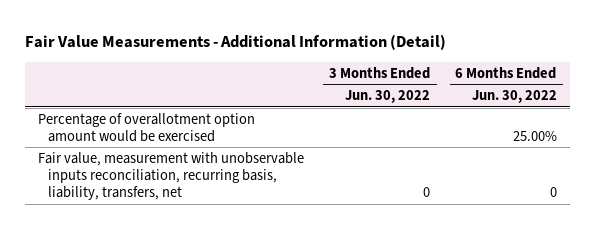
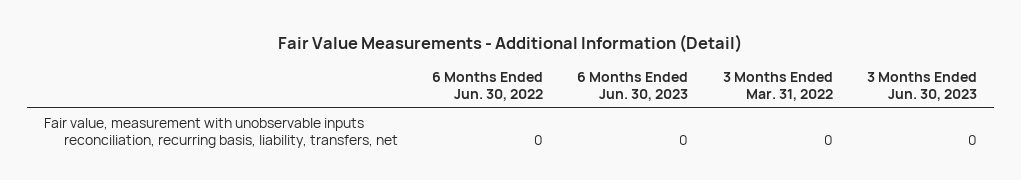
- | 3 Months Ended Jun. 30, 2022 | 6 Months Ended Jun. 30, 2022
+ | 6 Months Ended Jun. 30, 2022 | 6 Months Ended Jun. 30, 2023 | 3 Months Ended Mar. 31, 2022 | 3 Months Ended Jun. 30, 2023
- Percentage of overallotment option amount would be exercised | | 25.00%

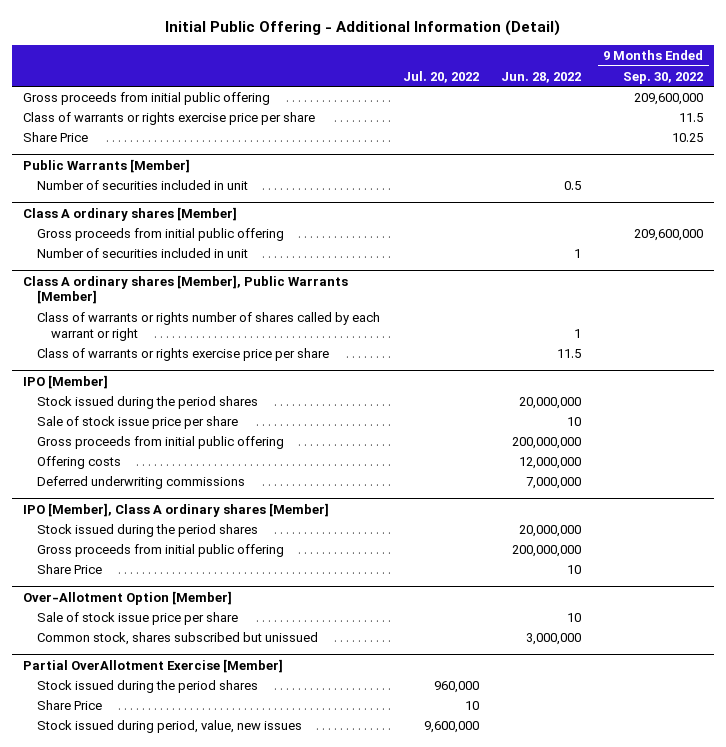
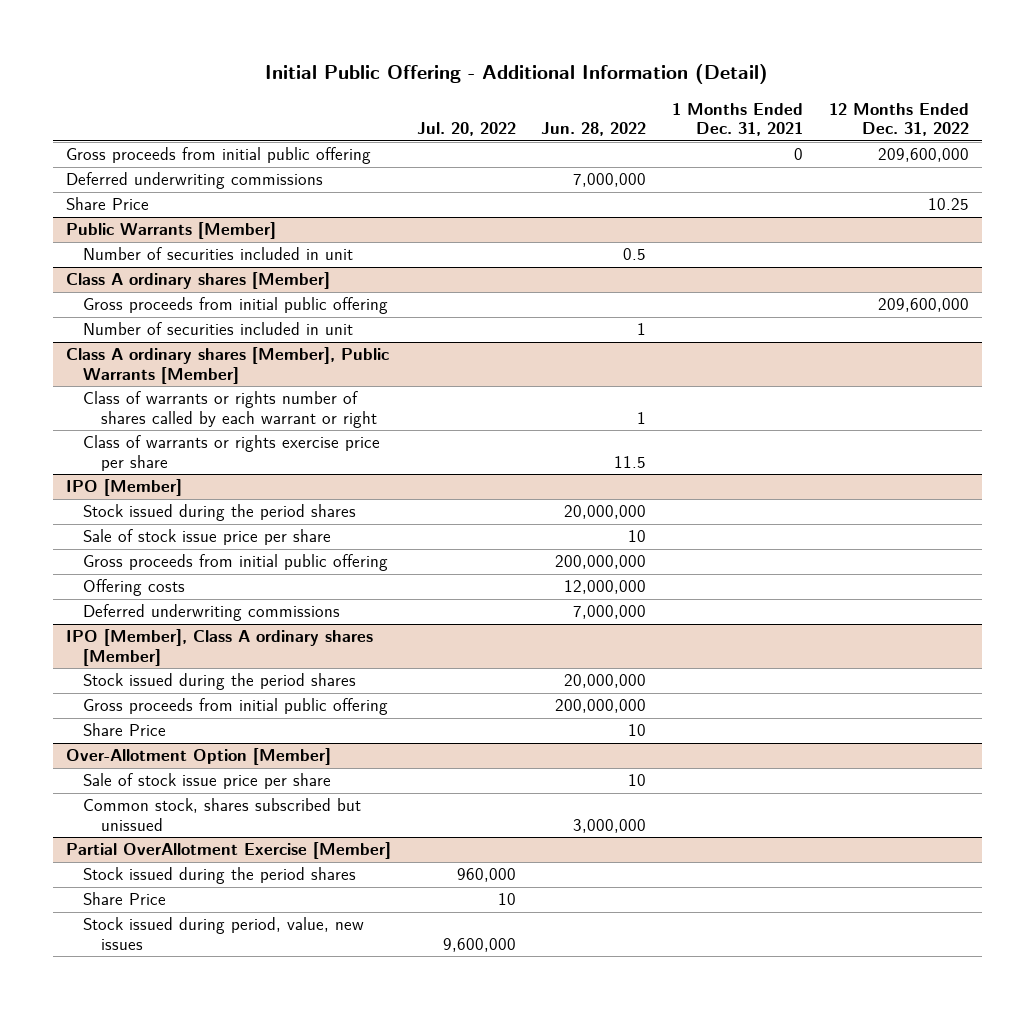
- | Jul. 20, 2022 | Jun. 28, 2022 | 9 Months Ended Sep. 30, 2022
+ | Jul. 20, 2022 | Jun. 28, 2022 | 1 Months Ended Dec. 31, 2021 | 12 Months Ended Dec. 31, 2022
- Class of warrants or rights exercise price per share | | | 11.5
+ Deferred underwriting commissions | | 7,000,000 | |

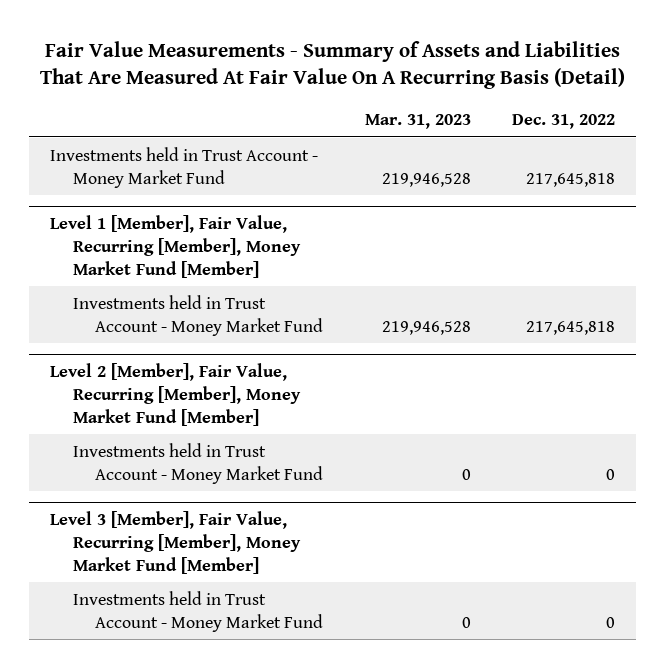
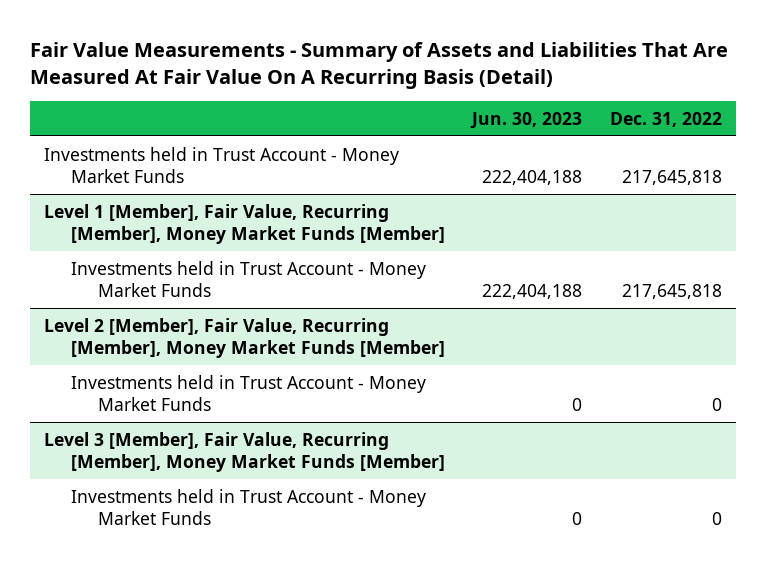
- | Mar. 31, 2023 | Dec. 31, 2022
+ | Jun. 30, 2023 | Dec. 31, 2022
- Investments held in Trust Account - Money Market Fund | 219,946,528 | 217,645,818
- Level 1 [Member], Fair Value, Recurring [Member], Money Market Fund [Member]
- Investments held in Trust Account - Money Market Fund | 219,946,528 | 217,645,818
- Level 2 [Member], Fair Value, Recurring [Member], Money Market Fund [Member]
- Investments held in Trust Account - Money Market Fund | 0 | 0
- Level 3 [Member], Fair Value, Recurring [Member], Money Market Fund [Member]
- Investments held in Trust Account - Money Market Fund | 0 | 0
+ Investments held in Trust Account - Money Market Funds | 222,404,188 | 217,645,818
+ Level 1 [Member], Fair Value, Recurring [Member], Money Market Funds [Member]
+ Investments held in Trust Account - Money Market Funds | 222,404,188 | 217,645,818
+ Level 2 [Member], Fair Value, Recurring [Member], Money Market Funds [Member]
+ Investments held in Trust Account - Money Market Funds | 0 | 0
+ Level 3 [Member], Fair Value, Recurring [Member], Money Market Funds [Member]
+ Investments held in Trust Account - Money Market Funds | 0 | 0

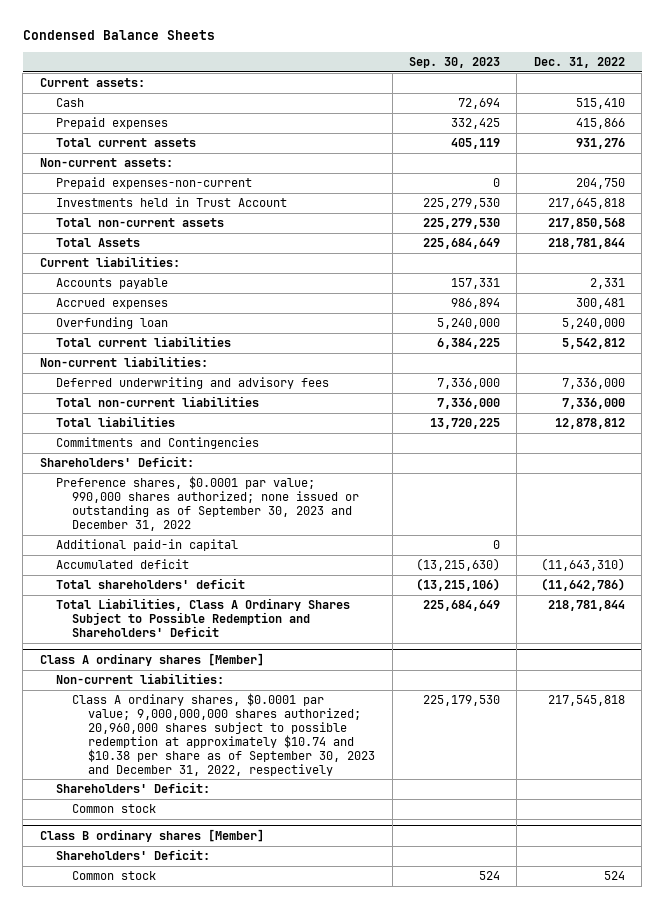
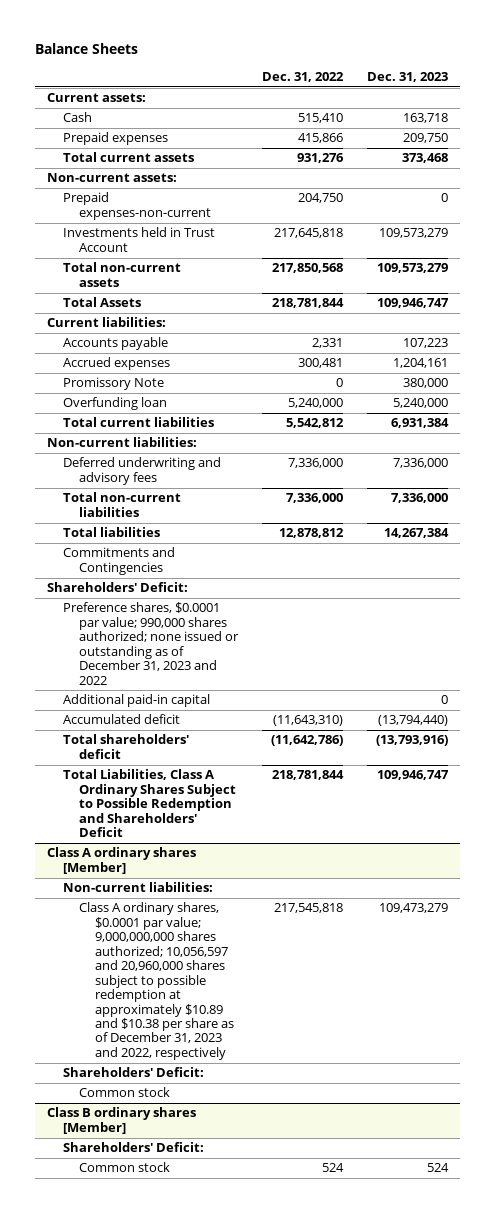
- Condensed Balance Sheets
+ Balance Sheets
- | Sep. 30, 2023 | Dec. 31, 2022
+ | Dec. 31, 2022 | Dec. 31, 2023
+ Promissory Note | 0 | 380,000
- Preference shares, $0.0001 par value; 990,000 shares authorized; none issued or outstanding as of September 30, 2023 and December 31, 2022
+ Preference shares, $0.0001 par value; 990,000 shares authorized; none issued or outstanding as of December 31, 2023 and 2022
@ Class A ordinary shares [Member]
- Class A ordinary shares, $0.0001 par value; 9,000,000,000 shares authorized; 20,960,000 shares subject to possible redemption at approximately $10.74 and $10.38 per share as of September 30, 2023 and December 31, 2022, respectively | 225,179,530 | 217,545,818
+ Class A ordinary shares, $0.0001 par value; 9,000,000,000 shares authorized; 10,056,597 and 20,960,000 shares subject to possible redemption at approximately $10.89 and $10.38 per share as of December 31, 2023 and 2022, respectively | 217,545,818 | 109,473,279

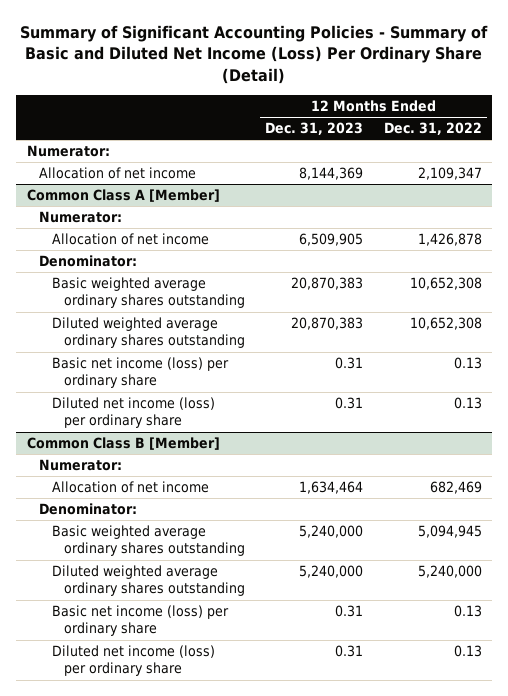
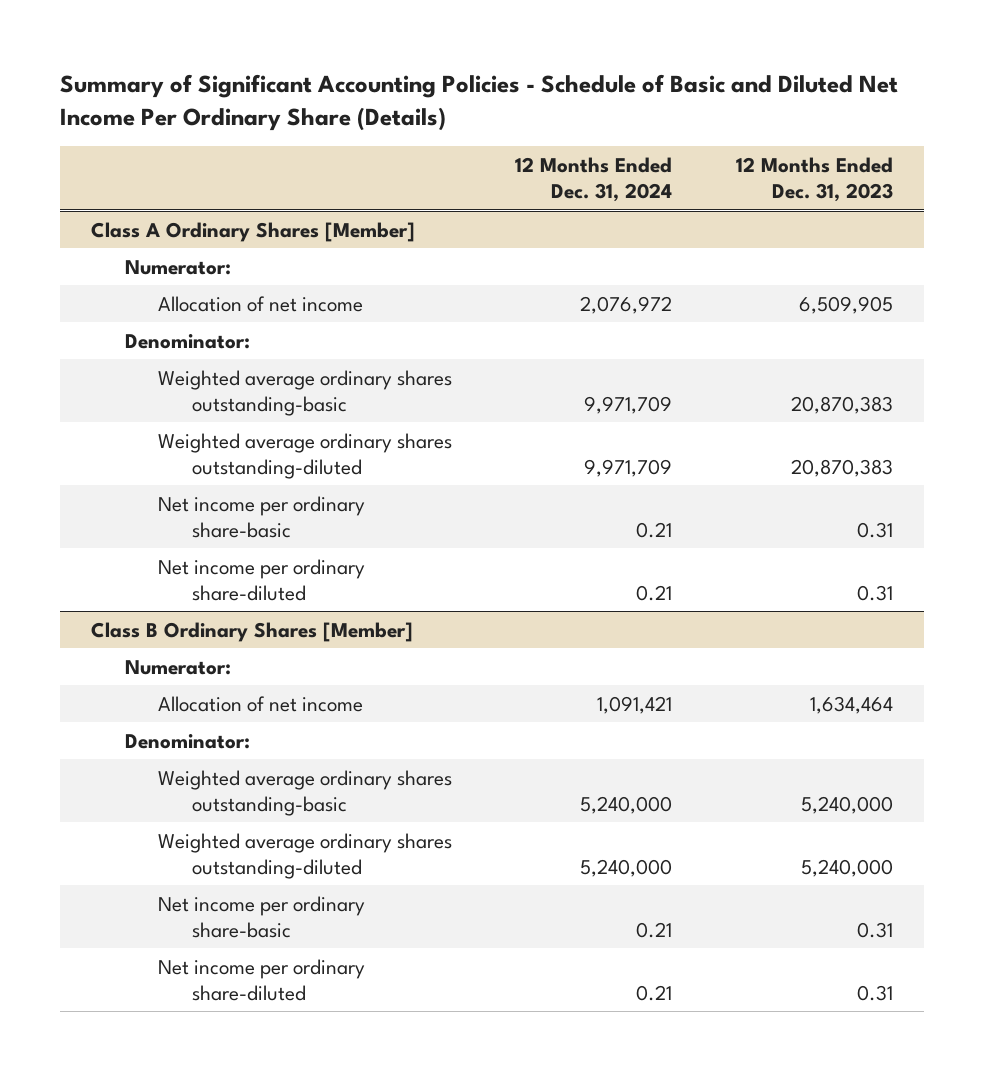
- Summary of Significant Accounting Policies - Summary of Basic and Diluted Net Income (Loss) Per Ordinary Share (Detail)
+ Summary of Significant Accounting Policies - Schedule of Basic and Diluted Net Income Per Ordinary Share (Details)
- | 12 Months Ended Dec. 31, 2023 | 12 Months Ended Dec. 31, 2022
+ | 12 Months Ended Dec. 31, 2024 | 12 Months Ended Dec. 31, 2023
- Numerator:
- Allocation of net income | 8,144,369 | 2,109,347
- Common Class A [Member]
+ Class A Ordinary Shares [Member]
- Basic weighted average ordinary shares outstanding | 20,870,383 | 10,652,308
- Diluted weighted average ordinary shares outstanding | 20,870,383 | 10,652,308
- Basic net income (loss) per ordinary share | 0.31 | 0.13
- Diluted net income (loss) per ordinary share | 0.31 | 0.13
- Common Class B [Member]
+ Weighted average ordinary shares outstanding-basic | 9,971,709 | 20,870,383
+ Weighted average ordinary shares outstanding-diluted | 9,971,709 | 20,870,383
+ Net income per ordinary share-basic | 0.21 | 0.31
+ Net income per ordinary share-diluted | 0.21 | 0.31
+ Class B Ordinary Shares [Member]
- Basic weighted average ordinary shares outstanding | 5,240,000 | 5,094,945
- Diluted weighted average ordinary shares outstanding | 5,240,000 | 5,240,000
- Basic net income (loss) per ordinary share | 0.31 | 0.13
- Diluted net income (loss) per ordinary share | 0.31 | 0.13
+ Weighted average ordinary shares outstanding-basic | 5,240,000 | 5,240,000
+ Weighted average ordinary shares outstanding-diluted | 5,240,000 | 5,240,000
+ Net income per ordinary share-basic | 0.21 | 0.31
+ Net income per ordinary share-diluted | 0.21 | 0.31

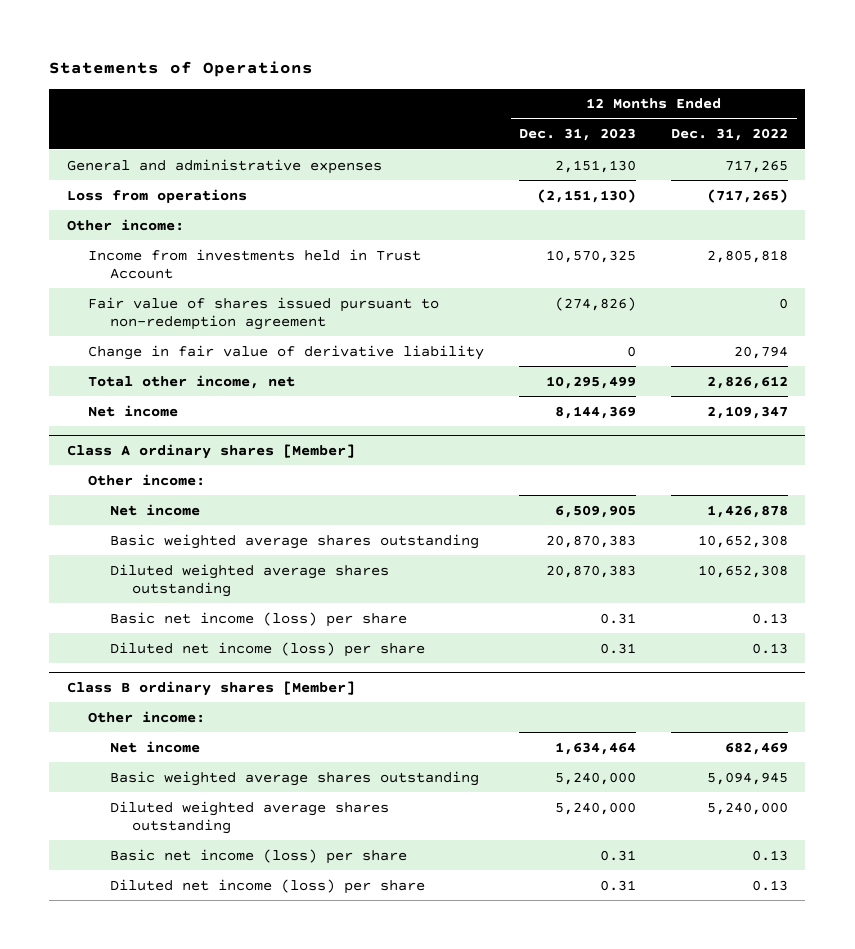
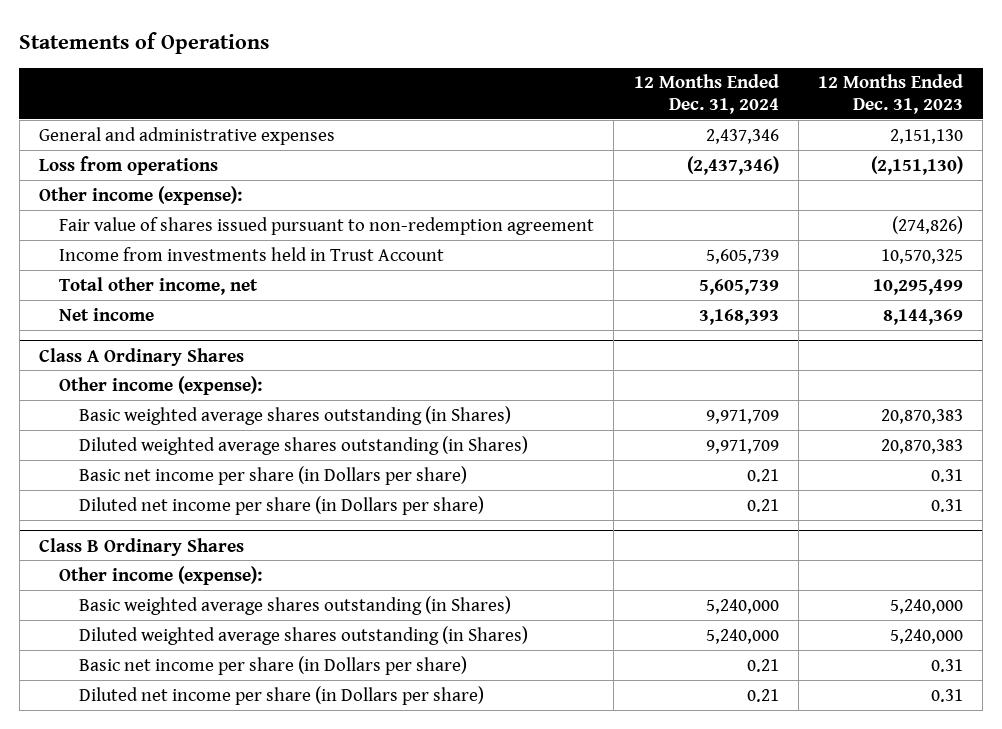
- | 12 Months Ended Dec. 31, 2023 | 12 Months Ended Dec. 31, 2022
+ | 12 Months Ended Dec. 31, 2024 | 12 Months Ended Dec. 31, 2023
- Other income:
+ Other income (expense):
- Change in fair value of derivative liability | 0 | 20,794
moved down: Income from investments held in Trust Account | 5,605,739 | 10,570,325
- Class A ordinary shares [Member]
- Other income:
- Net income | 6,509,905 | 1,426,878
- Basic weighted average shares outstanding | 20,870,383 | 10,652,308
- Diluted weighted average shares outstanding | 20,870,383 | 10,652,308
- Basic net income (loss) per share | 0.31 | 0.13
- Diluted net income (loss) per share | 0.31 | 0.13
- Class B ordinary shares [Member]
- Other income:
- Net income | 1,634,464 | 682,469
- Basic weighted average shares outstanding | 5,240,000 | 5,094,945
- Diluted weighted average shares outstanding | 5,240,000 | 5,240,000
- Basic net income (loss) per share | 0.31 | 0.13
- Diluted net income (loss) per share | 0.31 | 0.13
+ Class A Ordinary Shares
+ Other income (expense):
+ Basic weighted average shares outstanding (in Shares) | 9,971,709 | 20,870,383
+ Diluted weighted average shares outstanding (in Shares) | 9,971,709 | 20,870,383
+ Basic net income per share (in Dollars per share) | 0.21 | 0.31
+ Diluted net income per share (in Dollars per share) | 0.21 | 0.31
+ Class B Ordinary Shares
+ Other income (expense):
+ Basic weighted average shares outstanding (in Shares) | 5,240,000 | 5,240,000
+ Diluted weighted average shares outstanding (in Shares) | 5,240,000 | 5,240,000
+ Basic net income per share (in Dollars per share) | 0.21 | 0.31
+ Diluted net income per share (in Dollars per share) | 0.21 | 0.31

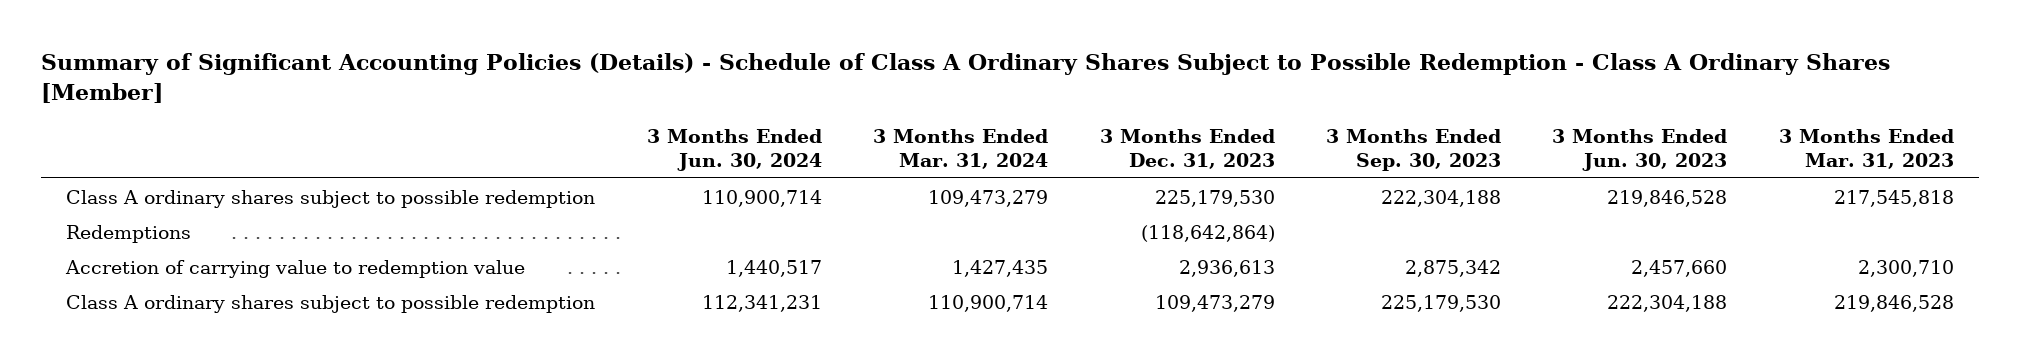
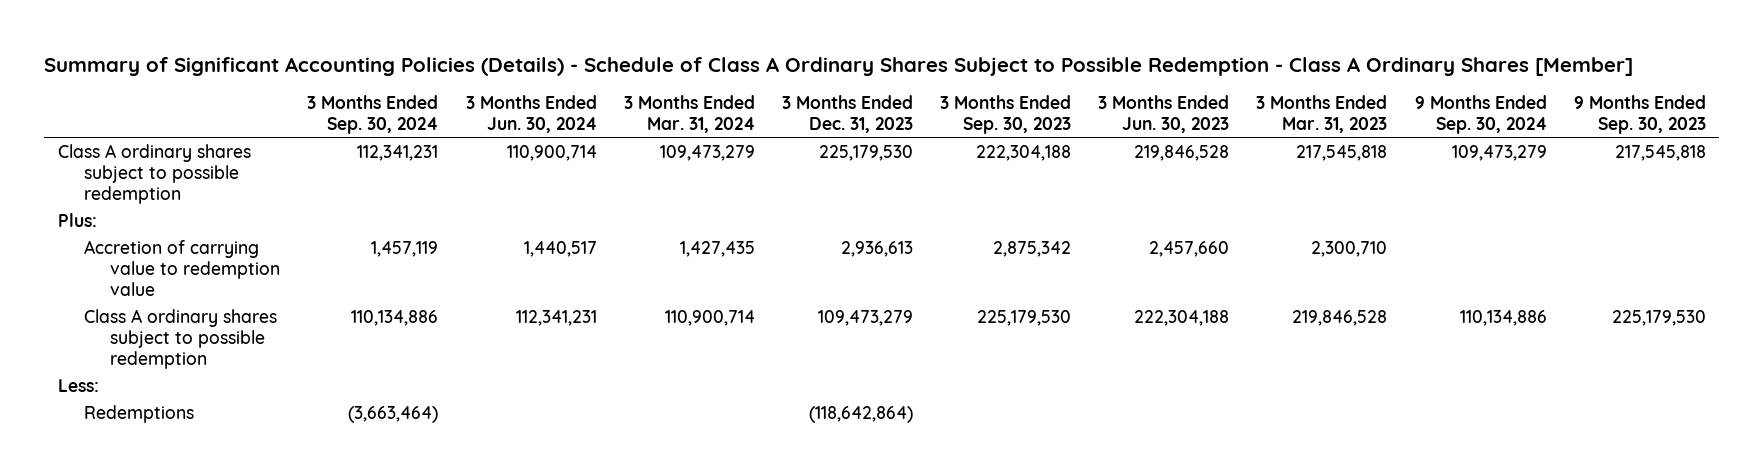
- | 3 Months Ended Jun. 30, 2024 | 3 Months Ended Mar. 31, 2024 | 3 Months Ended Dec. 31, 2023 | 3 Months Ended Sep. 30, 2023 | 3 Months Ended Jun. 30, 2023 | 3 Months Ended Mar. 31, 2023
+ | 3 Months Ended Sep. 30, 2024 | 3 Months Ended Jun. 30, 2024 | 3 Months Ended Mar. 31, 2024 | 3 Months Ended Dec. 31, 2023 | 3 Months Ended Sep. 30, 2023 | 3 Months Ended Jun. 30, 2023 | 3 Months Ended Mar. 31, 2023 | 9 Months Ended Sep. 30, 2024 | 9 Months Ended Sep. 30, 2023
+ Plus:
+ Less:
moved down: Redemptions | (3,663,464) | | | (118,642,864) | | | | |

